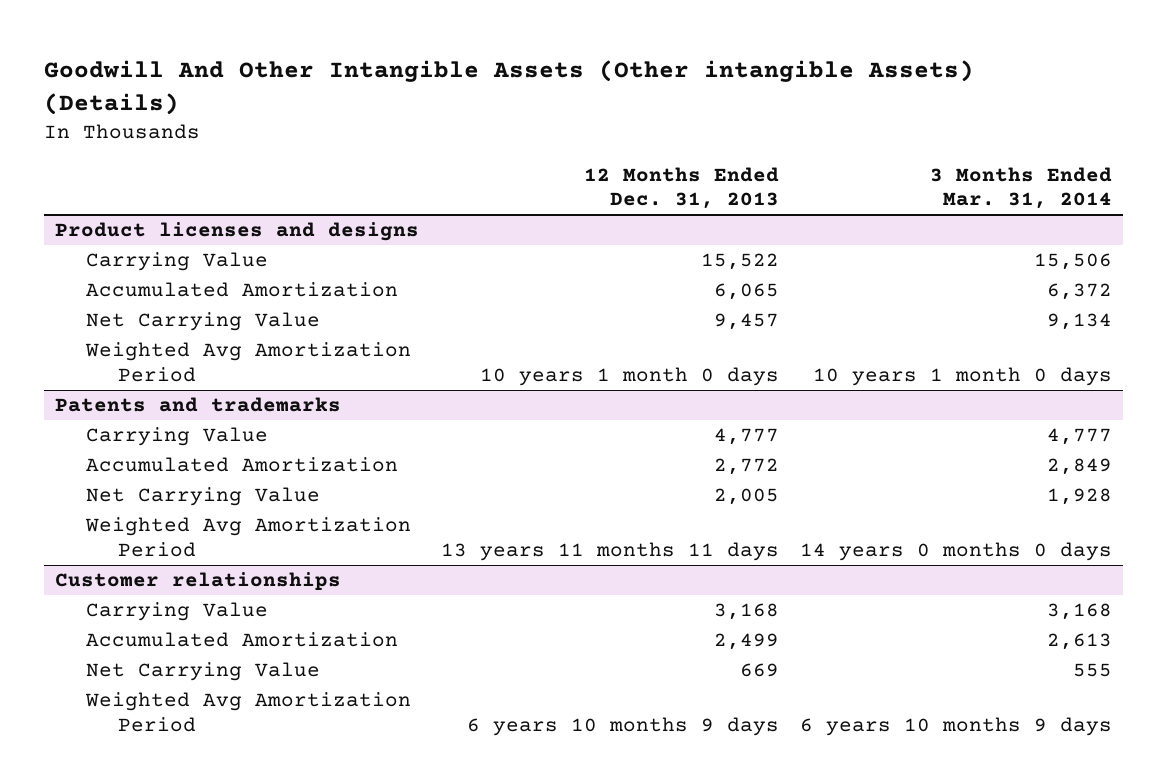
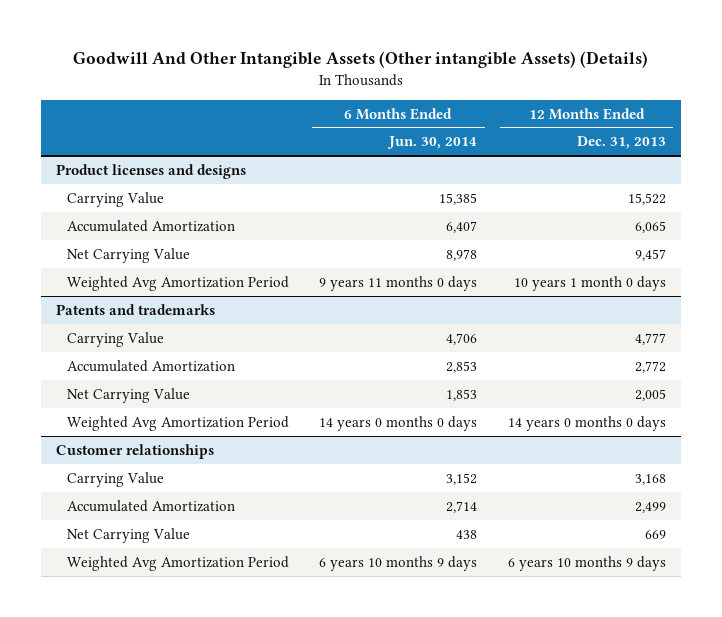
- | 12 Months Ended Dec. 31, 2013 | 3 Months Ended Mar. 31, 2014
+ | 6 Months Ended Jun. 30, 2014 | 12 Months Ended Dec. 31, 2013
@ Patents and trademarks
- Weighted Avg Amortization Period | 13 years 11 months 11 days | 14 years 0 months 0 days
+ Weighted Avg Amortization Period | 14 years 0 months 0 days | 14 years 0 months 0 days

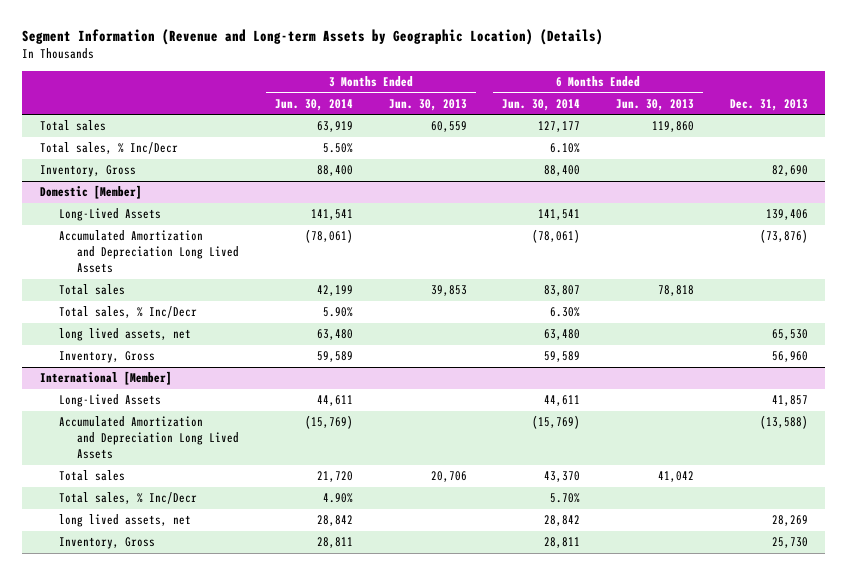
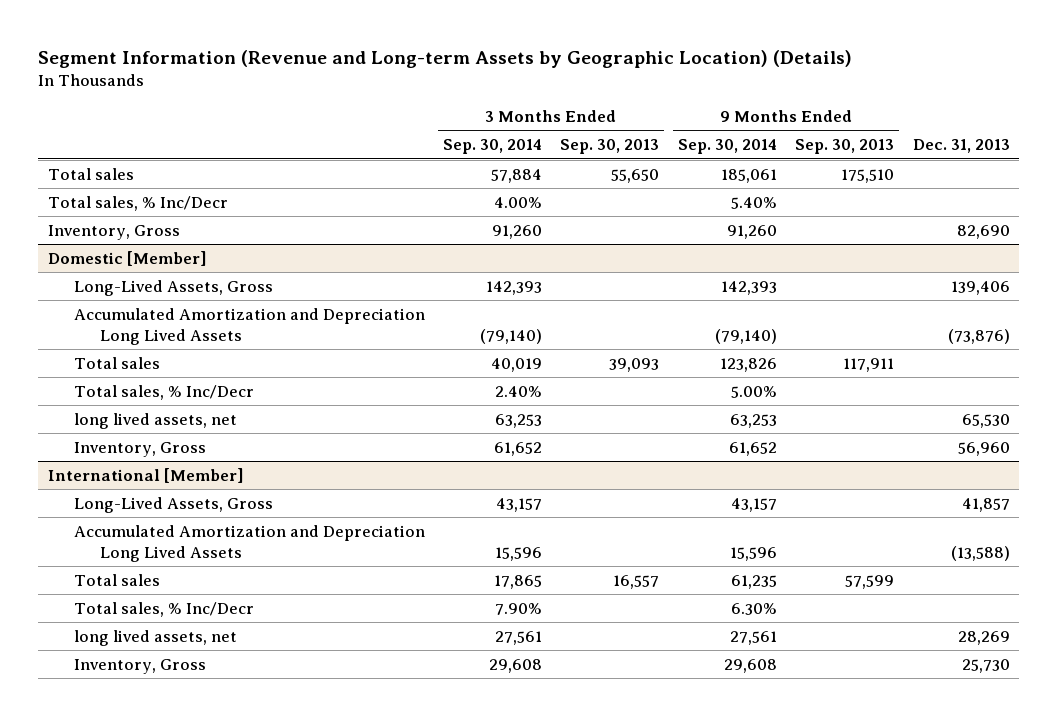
- | 3 Months Ended Jun. 30, 2014 | 3 Months Ended Jun. 30, 2013 | 6 Months Ended Jun. 30, 2014 | 6 Months Ended Jun. 30, 2013 | Dec. 31, 2013
+ | 3 Months Ended Sep. 30, 2014 | 3 Months Ended Sep. 30, 2013 | 9 Months Ended Sep. 30, 2014 | 9 Months Ended Sep. 30, 2013 | Dec. 31, 2013
@ Domestic [Member]
- Long-Lived Assets | 141,541 | | 141,541 | | 139,406
+ Long-Lived Assets, Gross | 142,393 | | 142,393 | | 139,406
@ International [Member]
- Long-Lived Assets | 44,611 | | 44,611 | | 41,857
+ Long-Lived Assets, Gross | 43,157 | | 43,157 | | 41,857

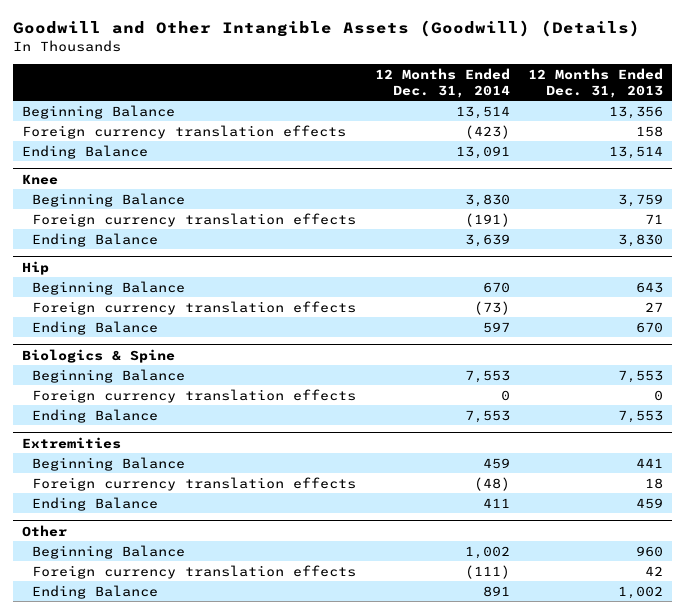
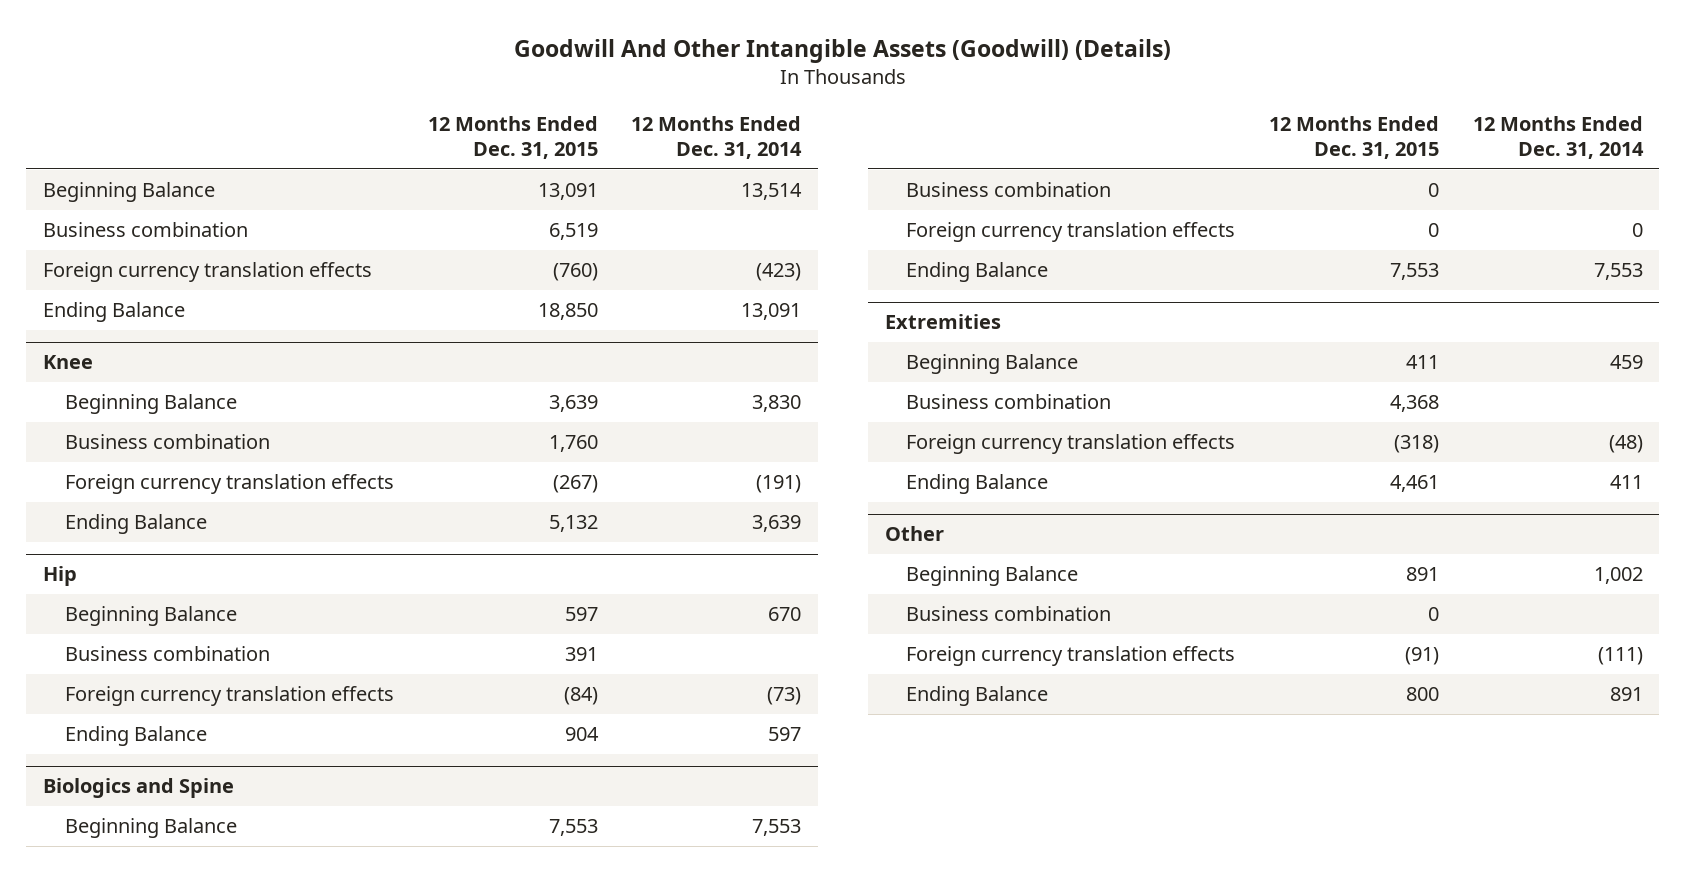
- Goodwill and Other Intangible Assets (Goodwill) (Details)
+ Goodwill And Other Intangible Assets (Goodwill) (Details)
- | 12 Months Ended Dec. 31, 2014 | 12 Months Ended Dec. 31, 2013
+ | 12 Months Ended Dec. 31, 2015 | 12 Months Ended Dec. 31, 2014
+ Business combination | 6,519 |
@ Knee
+ Business combination | 1,760 |
@ Hip
+ Business combination | 391 |
- Biologics & Spine
+ Biologics and Spine
+ Business combination | 0 |
@ Extremities
+ Business combination | 4,368 |
@ Other
+ Business combination | 0 |

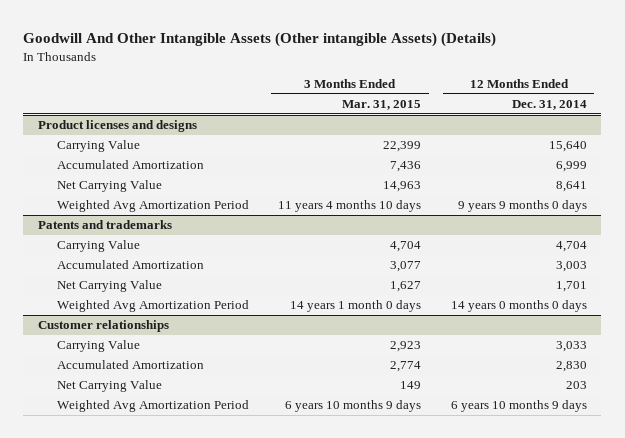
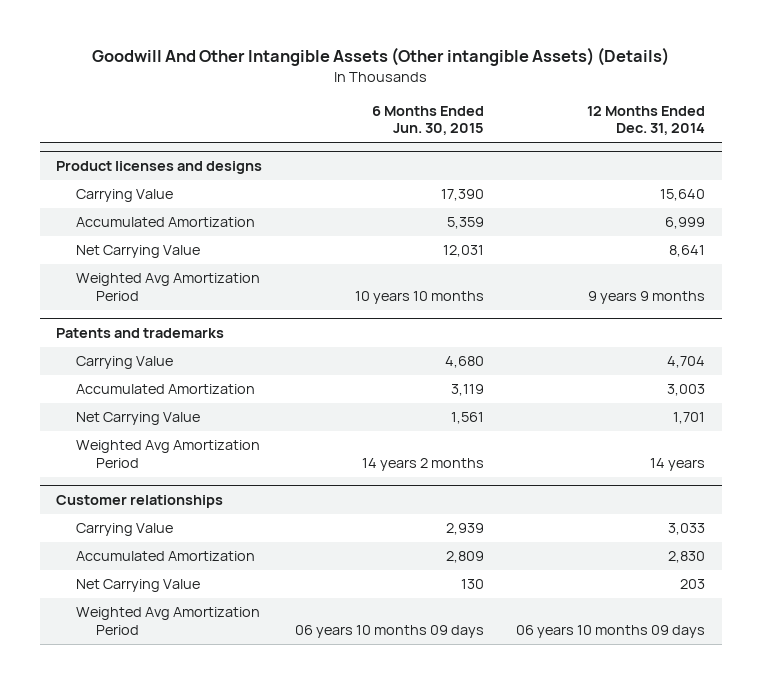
- | 3 Months Ended Mar. 31, 2015 | 12 Months Ended Dec. 31, 2014
+ | 6 Months Ended Jun. 30, 2015 | 12 Months Ended Dec. 31, 2014
@ Product licenses and designs
- Weighted Avg Amortization Period | 11 years 4 months 10 days | 9 years 9 months 0 days
+ Weighted Avg Amortization Period | 10 years 10 months | 9 years 9 months
@ Patents and trademarks
- Weighted Avg Amortization Period | 14 years 1 month 0 days | 14 years 0 months 0 days
+ Weighted Avg Amortization Period | 14 years 2 months | 14 years
@ Customer relationships
- Weighted Avg Amortization Period | 6 years 10 months 9 days | 6 years 10 months 9 days
+ Weighted Avg Amortization Period | 06 years 10 months 09 days | 06 years 10 months 09 days

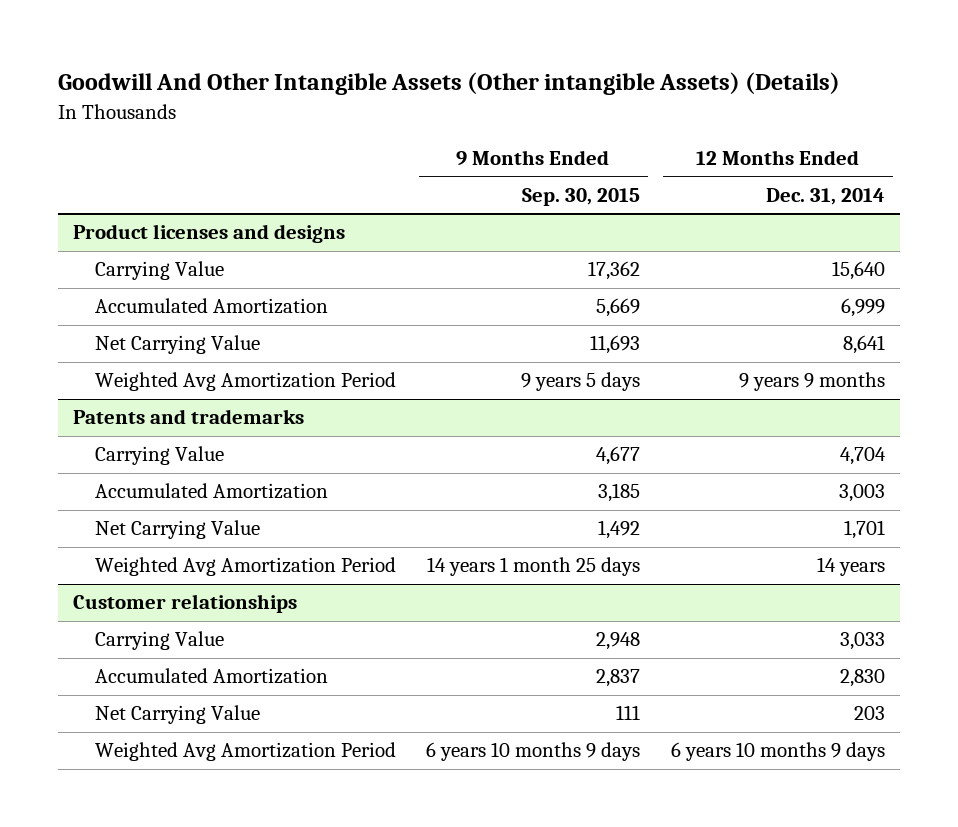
- | 6 Months Ended Jun. 30, 2015 | 12 Months Ended Dec. 31, 2014
+ | 9 Months Ended Sep. 30, 2015 | 12 Months Ended Dec. 31, 2014
@ Customer relationships
- Weighted Avg Amortization Period | 06 years 10 months 09 days | 06 years 10 months 09 days
+ Weighted Avg Amortization Period | 6 years 10 months 9 days | 6 years 10 months 9 days

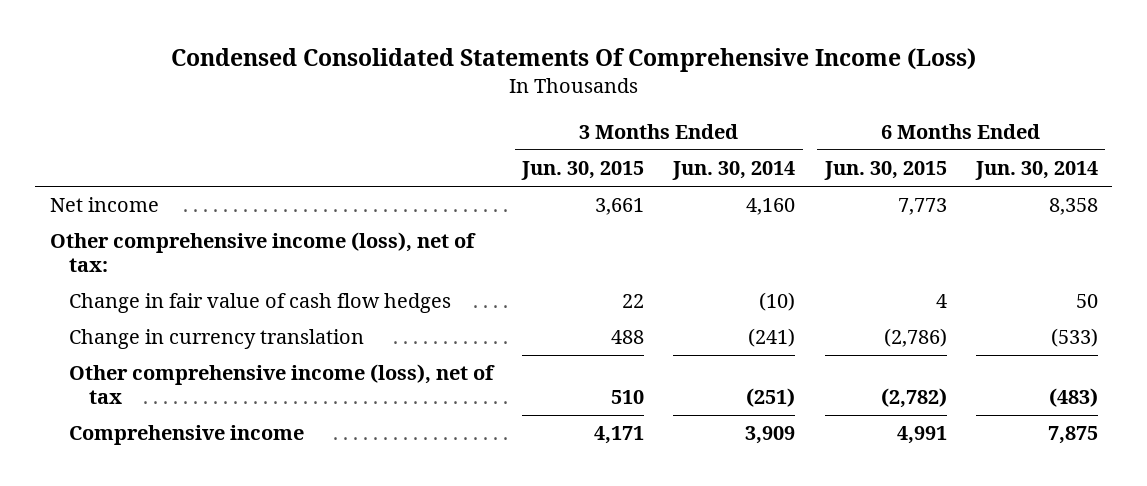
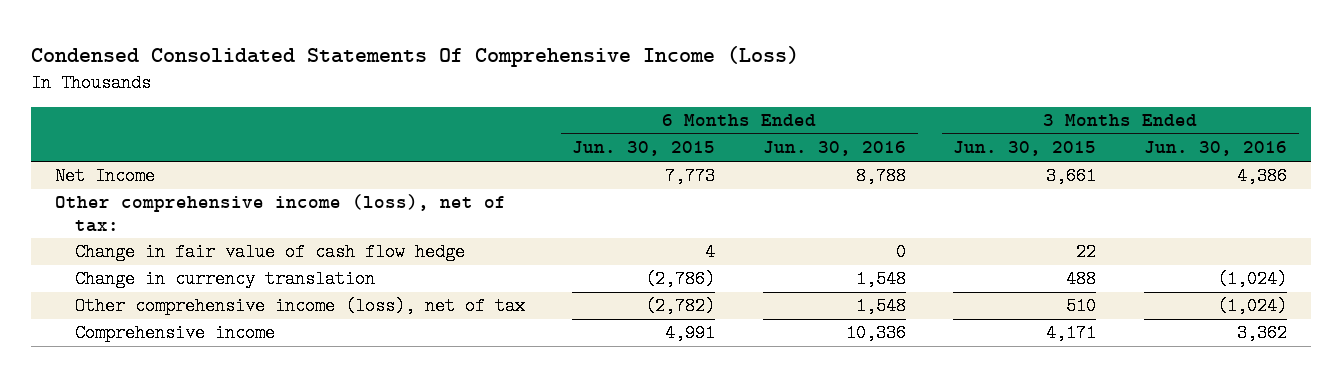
- | 3 Months Ended Jun. 30, 2015 | 3 Months Ended Jun. 30, 2014 | 6 Months Ended Jun. 30, 2015 | 6 Months Ended Jun. 30, 2014
+ | 6 Months Ended Jun. 30, 2015 | 6 Months Ended Jun. 30, 2016 | 3 Months Ended Jun. 30, 2015 | 3 Months Ended Jun. 30, 2016
- Net income | 3,661 | 4,160 | 7,773 | 8,358
+ Net Income | 7,773 | 8,788 | 3,661 | 4,386
- Change in fair value of cash flow hedges | 22 | (10) | 4 | 50
+ Change in fair value of cash flow hedge | 4 | 0 | 22 |

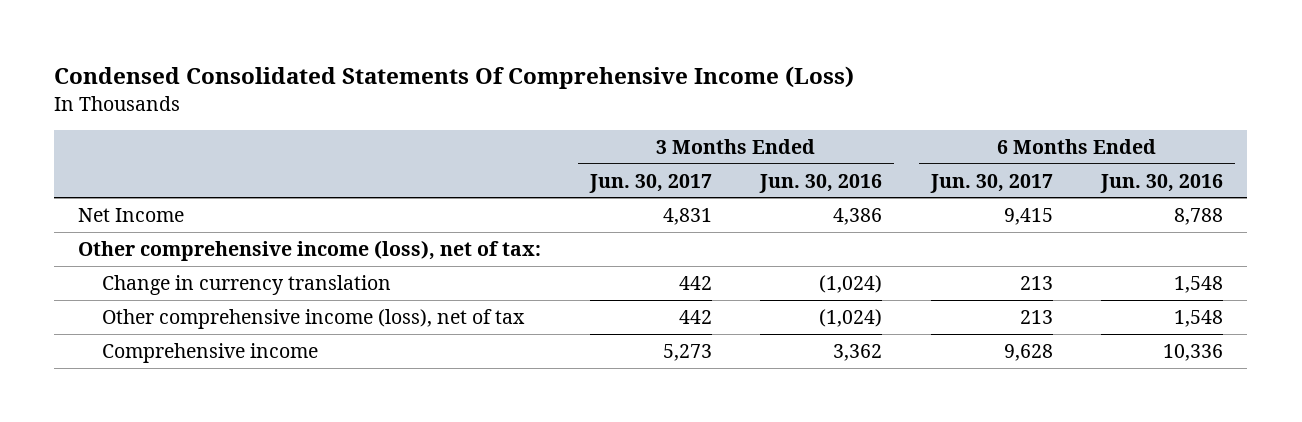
- | 6 Months Ended Jun. 30, 2015 | 6 Months Ended Jun. 30, 2016 | 3 Months Ended Jun. 30, 2015 | 3 Months Ended Jun. 30, 2016
+ | 3 Months Ended Jun. 30, 2017 | 3 Months Ended Jun. 30, 2016 | 6 Months Ended Jun. 30, 2017 | 6 Months Ended Jun. 30, 2016
- Change in fair value of cash flow hedge | 4 | 0 | 22 |

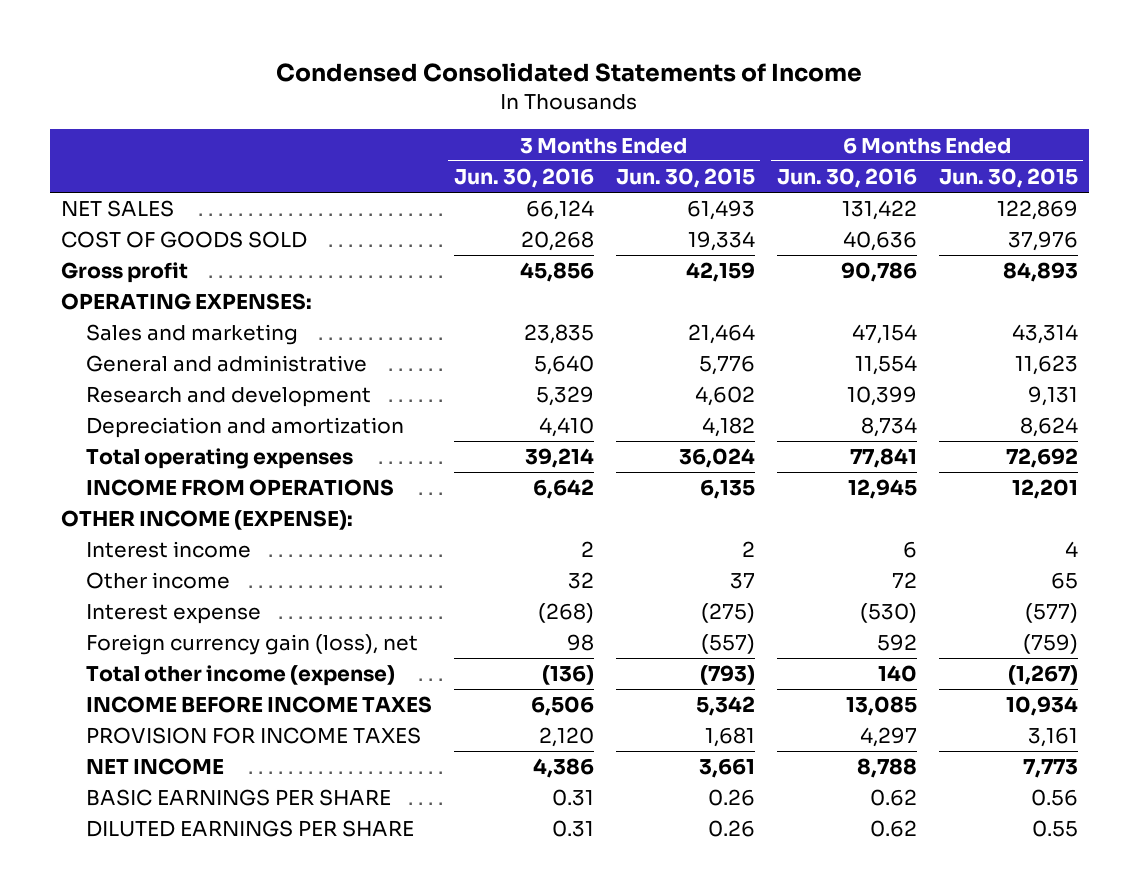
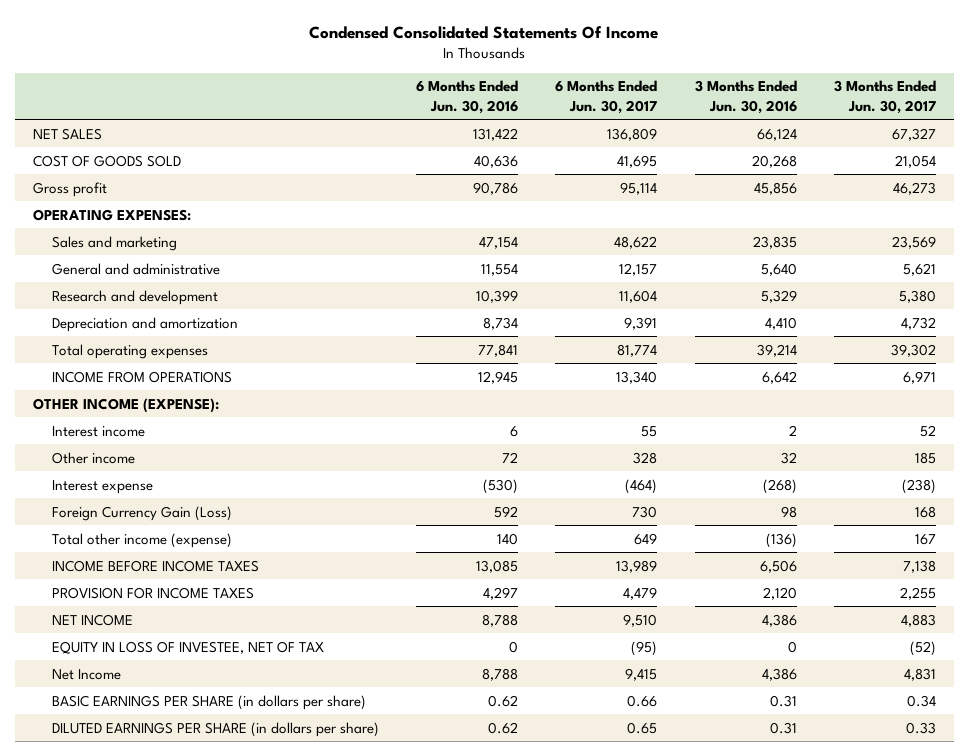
- Condensed Consolidated Statements of Income
+ Condensed Consolidated Statements Of Income
- | 3 Months Ended Jun. 30, 2016 | 3 Months Ended Jun. 30, 2015 | 6 Months Ended Jun. 30, 2016 | 6 Months Ended Jun. 30, 2015
+ | 6 Months Ended Jun. 30, 2016 | 6 Months Ended Jun. 30, 2017 | 3 Months Ended Jun. 30, 2016 | 3 Months Ended Jun. 30, 2017
- Foreign currency gain (loss), net | 98 | (557) | 592 | (759)
+ Foreign Currency Gain (Loss) | 592 | 730 | 98 | 168
- BASIC EARNINGS PER SHARE | 0.31 | 0.26 | 0.62 | 0.56
- DILUTED EARNINGS PER SHARE | 0.31 | 0.26 | 0.62 | 0.55
+ EQUITY IN LOSS OF INVESTEE, NET OF TAX | 0 | (95) | 0 | (52)
+ Net Income | 8,788 | 9,415 | 4,386 | 4,831
+ BASIC EARNINGS PER SHARE (in dollars per share) | 0.62 | 0.66 | 0.31 | 0.34
+ DILUTED EARNINGS PER SHARE (in dollars per share) | 0.62 | 0.65 | 0.31 | 0.33

